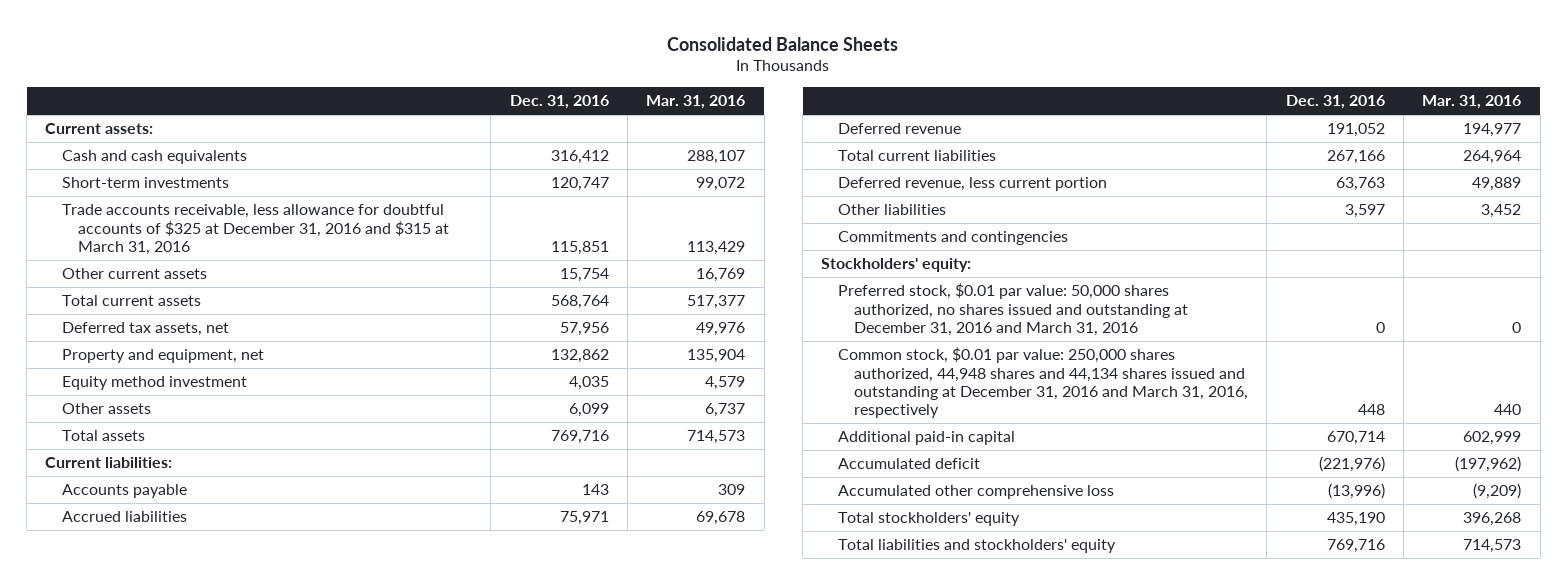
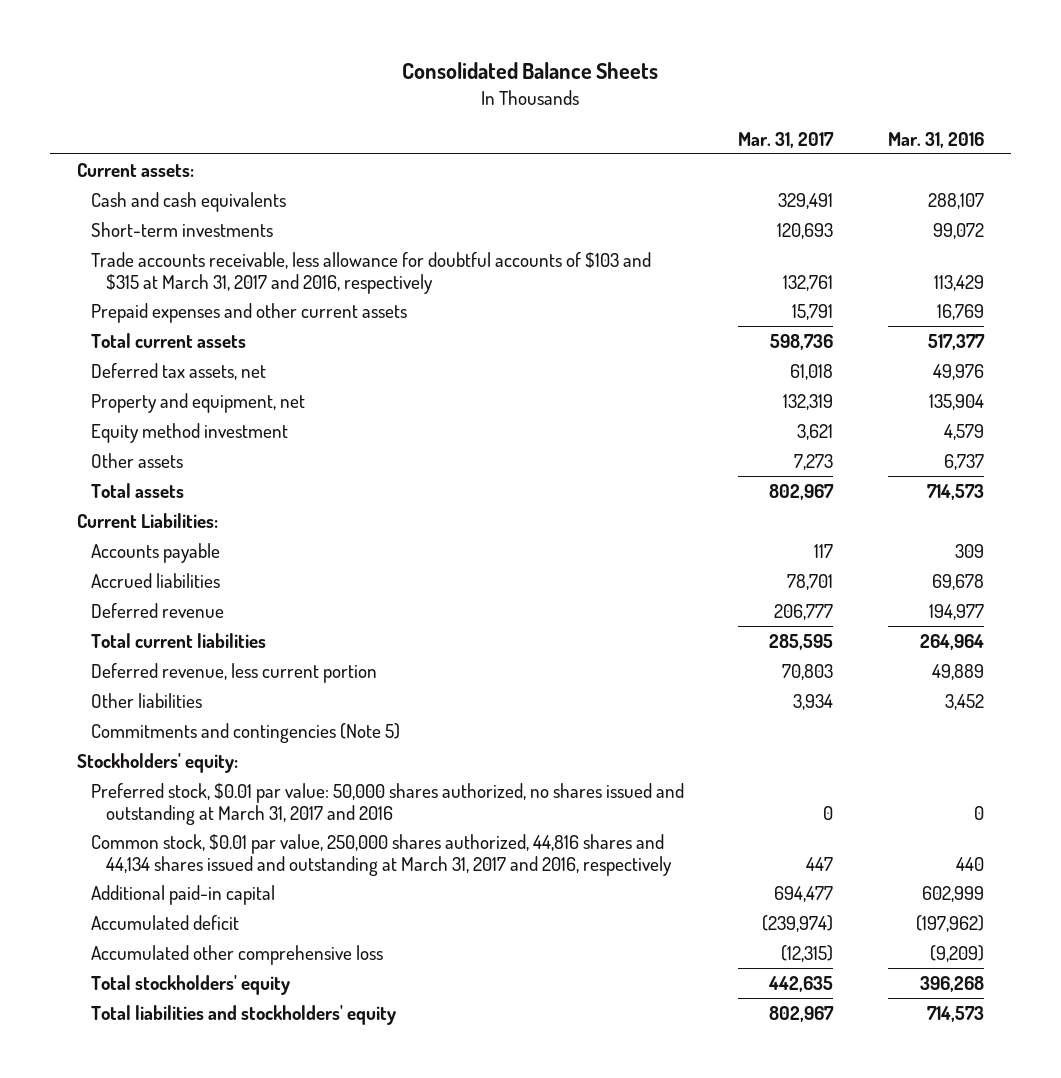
- | Dec. 31, 2016 | Mar. 31, 2016
+ | Mar. 31, 2017 | Mar. 31, 2016
- Trade accounts receivable, less allowance for doubtful accounts of $325 at December 31, 2016 and $315 at March 31, 2016 | 115,851 | 113,429
- Other current assets | 15,754 | 16,769
+ Trade accounts receivable, less allowance for doubtful accounts of $103 and $315 at March 31, 2017 and 2016, respectively | 132,761 | 113,429
+ Prepaid expenses and other current assets | 15,791 | 16,769
- Current liabilities:
+ Current Liabilities:
- Commitments and contingencies
+ Commitments and contingencies (Note 5)
- Preferred stock, $0.01 par value: 50,000 shares authorized, no shares issued and outstanding at December 31, 2016 and March 31, 2016 | 0 | 0
- Common stock, $0.01 par value: 250,000 shares authorized, 44,948 shares and 44,134 shares issued and outstanding at December 31, 2016 and March 31, 2016, respectively | 448 | 440
+ Preferred stock, $0.01 par value: 50,000 shares authorized, no shares issued and outstanding at March 31, 2017 and 2016 | 0 | 0
+ Common stock, $0.01 par value, 250,000 shares authorized, 44,816 shares and 44,134 shares issued and outstanding at March 31, 2017 and 2016, respectively | 447 | 440

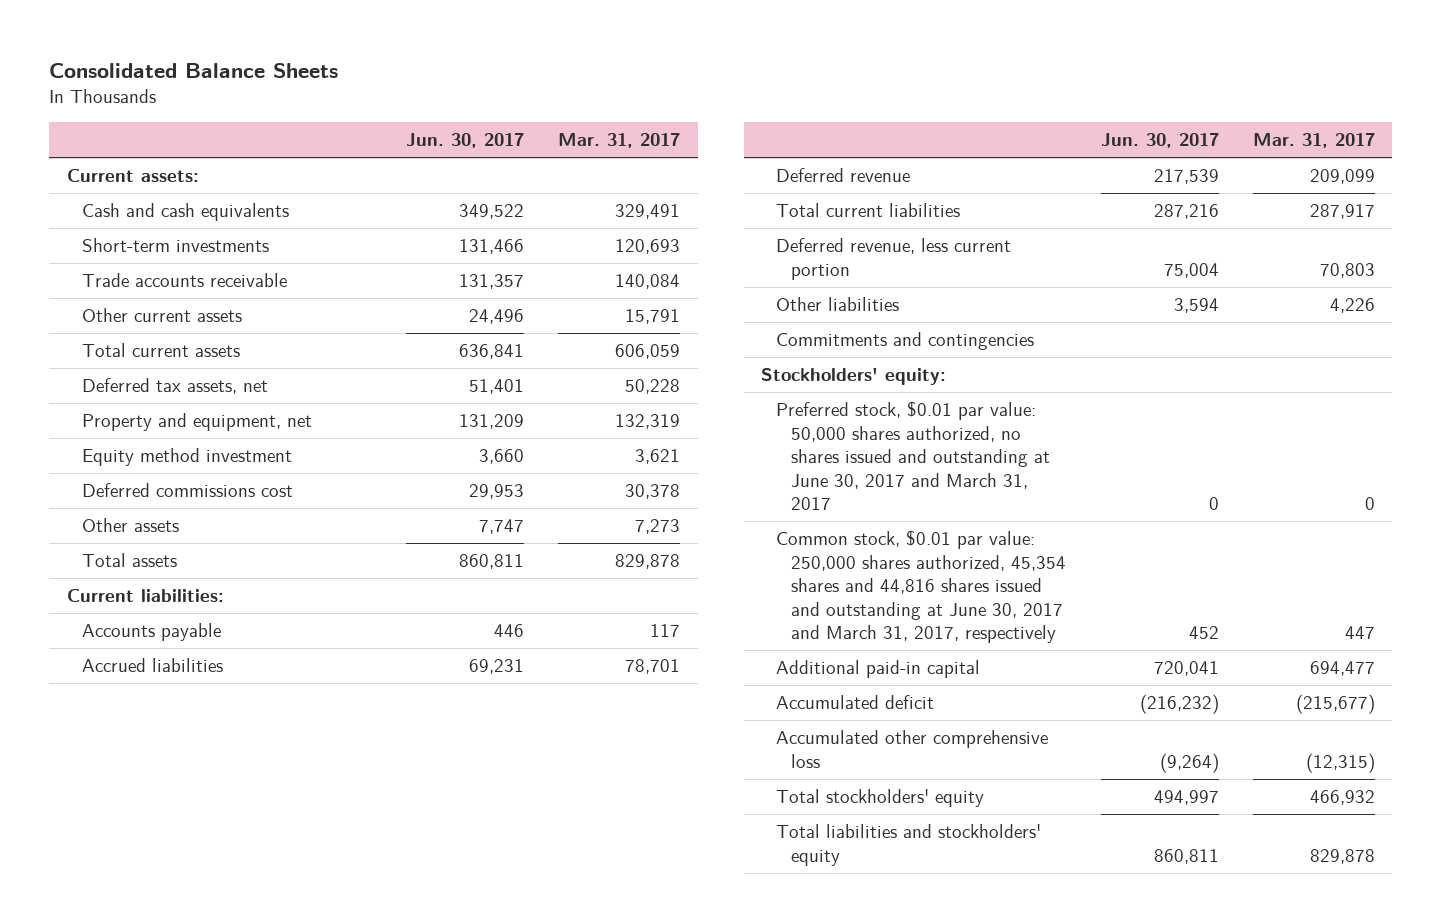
- | Mar. 31, 2017 | Mar. 31, 2016
+ | Jun. 30, 2017 | Mar. 31, 2017
- Trade accounts receivable, less allowance for doubtful accounts of $103 and $315 at March 31, 2017 and 2016, respectively | 132,761 | 113,429
- Prepaid expenses and other current assets | 15,791 | 16,769
- Total current assets | 598,736 | 517,377
- Deferred tax assets, net | 61,018 | 49,976
+ Trade accounts receivable | 131,357 | 140,084
+ Other current assets | 24,496 | 15,791
+ Total current assets | 636,841 | 606,059
+ Deferred tax assets, net | 51,401 | 50,228
+ Deferred commissions cost | 29,953 | 30,378
- Total assets | 802,967 | 714,573
- Current Liabilities:
+ Total assets | 860,811 | 829,878
+ Current liabilities:
- Deferred revenue | 206,777 | 194,977
- Total current liabilities | 285,595 | 264,964
+ Deferred revenue | 217,539 | 209,099
+ Total current liabilities | 287,216 | 287,917
- Other liabilities | 3,934 | 3,452
- Commitments and contingencies (Note 5)
+ Other liabilities | 3,594 | 4,226
+ Commitments and contingencies
- Preferred stock, $0.01 par value: 50,000 shares authorized, no shares issued and outstanding at March 31, 2017 and 2016 | 0 | 0
- Common stock, $0.01 par value, 250,000 shares authorized, 44,816 shares and 44,134 shares issued and outstanding at March 31, 2017 and 2016, respectively | 447 | 440
+ Preferred stock, $0.01 par value: 50,000 shares authorized, no shares issued and outstanding at June 30, 2017 and March 31, 2017 | 0 | 0
+ Common stock, $0.01 par value: 250,000 shares authorized, 45,354 shares and 44,816 shares issued and outstanding at June 30, 2017 and March 31, 2017, respectively | 452 | 447
- Accumulated deficit | (239,974) | (197,962)
+ Accumulated deficit | (216,232) | (215,677)
- Total stockholders' equity | 442,635 | 396,268
- Total liabilities and stockholders' equity | 802,967 | 714,573
+ Total stockholders' equity | 494,997 | 466,932
+ Total liabilities and stockholders' equity | 860,811 | 829,878

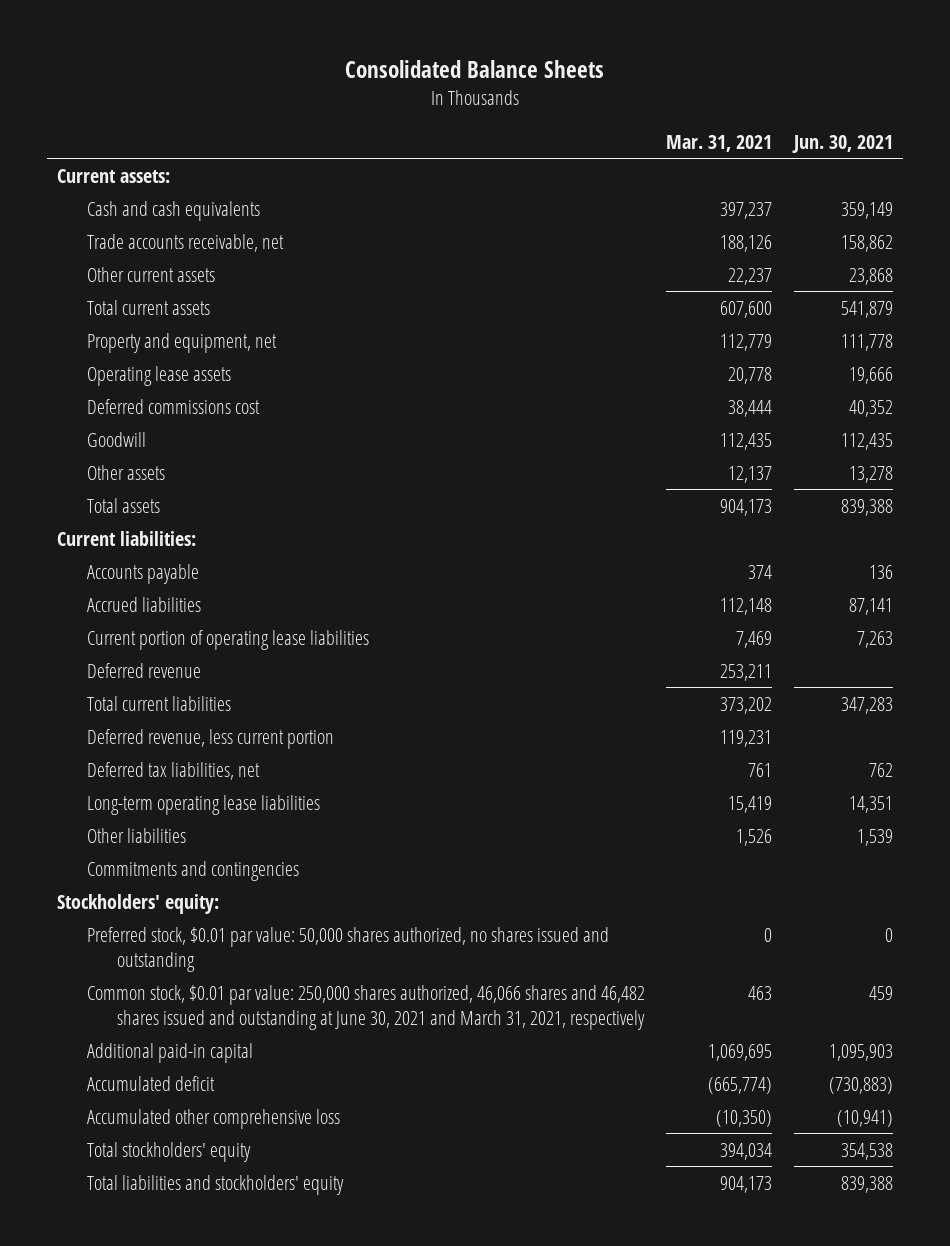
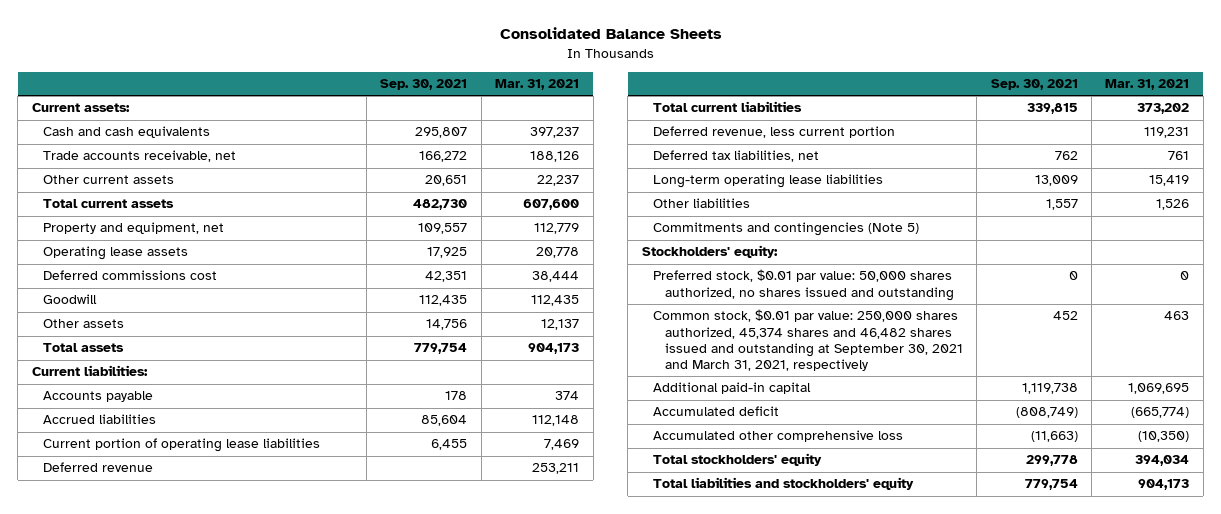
- | Mar. 31, 2021 | Jun. 30, 2021
+ | Sep. 30, 2021 | Mar. 31, 2021
- Commitments and contingencies
+ Commitments and contingencies (Note 5)
- Common stock, $0.01 par value: 250,000 shares authorized, 46,066 shares and 46,482 shares issued and outstanding at June 30, 2021 and March 31, 2021, respectively | 463 | 459
+ Common stock, $0.01 par value: 250,000 shares authorized, 45,374 shares and 46,482 shares issued and outstanding at September 30, 2021 and March 31, 2021, respectively | 452 | 463

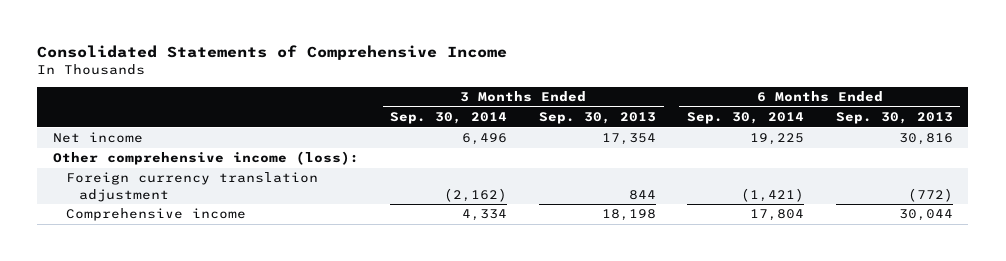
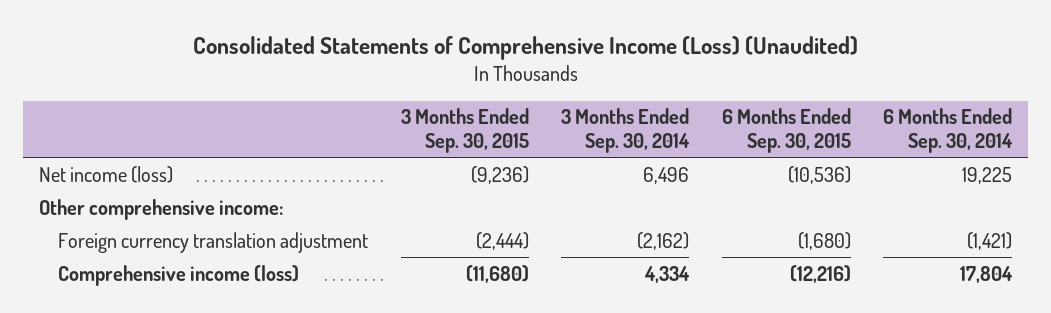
- Consolidated Statements of Comprehensive Income
+ Consolidated Statements of Comprehensive Income (Loss) (Unaudited)
- | 3 Months Ended Sep. 30, 2014 | 3 Months Ended Sep. 30, 2013 | 6 Months Ended Sep. 30, 2014 | 6 Months Ended Sep. 30, 2013
+ | 3 Months Ended Sep. 30, 2015 | 3 Months Ended Sep. 30, 2014 | 6 Months Ended Sep. 30, 2015 | 6 Months Ended Sep. 30, 2014
- Net income | 6,496 | 17,354 | 19,225 | 30,816
- Other comprehensive income (loss):
+ Net income (loss) | (9,236) | 6,496 | (10,536) | 19,225
+ Other comprehensive income:
- Comprehensive income | 4,334 | 18,198 | 17,804 | 30,044
+ Comprehensive income (loss) | (11,680) | 4,334 | (12,216) | 17,804

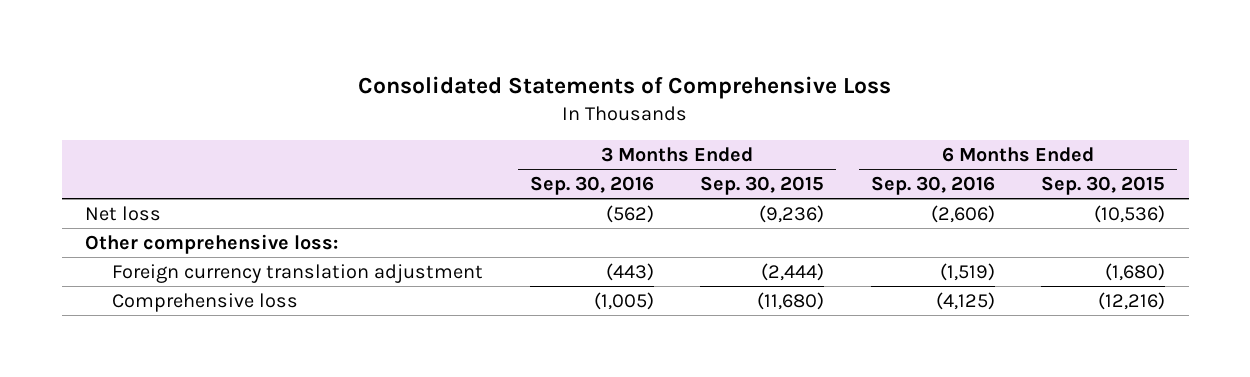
- Consolidated Statements of Comprehensive Income (Loss) (Unaudited)
+ Consolidated Statements of Comprehensive Loss
- | 3 Months Ended Sep. 30, 2015 | 3 Months Ended Sep. 30, 2014 | 6 Months Ended Sep. 30, 2015 | 6 Months Ended Sep. 30, 2014
+ | 3 Months Ended Sep. 30, 2016 | 3 Months Ended Sep. 30, 2015 | 6 Months Ended Sep. 30, 2016 | 6 Months Ended Sep. 30, 2015
- Net income (loss) | (9,236) | 6,496 | (10,536) | 19,225
- Other comprehensive income:
+ Net loss | (562) | (9,236) | (2,606) | (10,536)
+ Other comprehensive loss:
- Comprehensive income (loss) | (11,680) | 4,334 | (12,216) | 17,804
+ Comprehensive loss | (1,005) | (11,680) | (4,125) | (12,216)

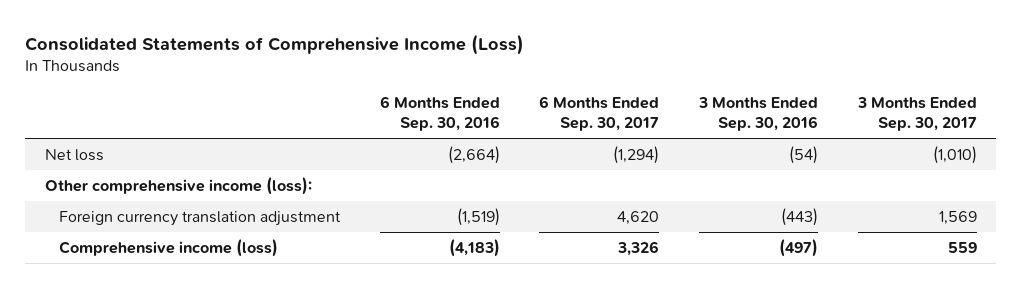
- Consolidated Statements of Comprehensive Loss
+ Consolidated Statements of Comprehensive Income (Loss)
- | 3 Months Ended Sep. 30, 2016 | 3 Months Ended Sep. 30, 2015 | 6 Months Ended Sep. 30, 2016 | 6 Months Ended Sep. 30, 2015
+ | 6 Months Ended Sep. 30, 2016 | 6 Months Ended Sep. 30, 2017 | 3 Months Ended Sep. 30, 2016 | 3 Months Ended Sep. 30, 2017
- Net loss | (562) | (9,236) | (2,606) | (10,536)
- Other comprehensive loss:
+ Net loss | (2,664) | (1,294) | (54) | (1,010)
+ Other comprehensive income (loss):
- Comprehensive loss | (1,005) | (11,680) | (4,125) | (12,216)
+ Comprehensive income (loss) | (4,183) | 3,326 | (497) | 559

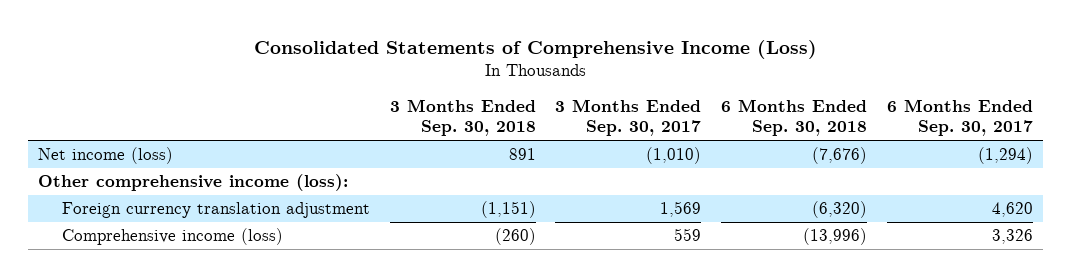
- | 6 Months Ended Sep. 30, 2016 | 6 Months Ended Sep. 30, 2017 | 3 Months Ended Sep. 30, 2016 | 3 Months Ended Sep. 30, 2017
+ | 3 Months Ended Sep. 30, 2018 | 3 Months Ended Sep. 30, 2017 | 6 Months Ended Sep. 30, 2018 | 6 Months Ended Sep. 30, 2017
- Net loss | (2,664) | (1,294) | (54) | (1,010)
+ Net income (loss) | 891 | (1,010) | (7,676) | (1,294)

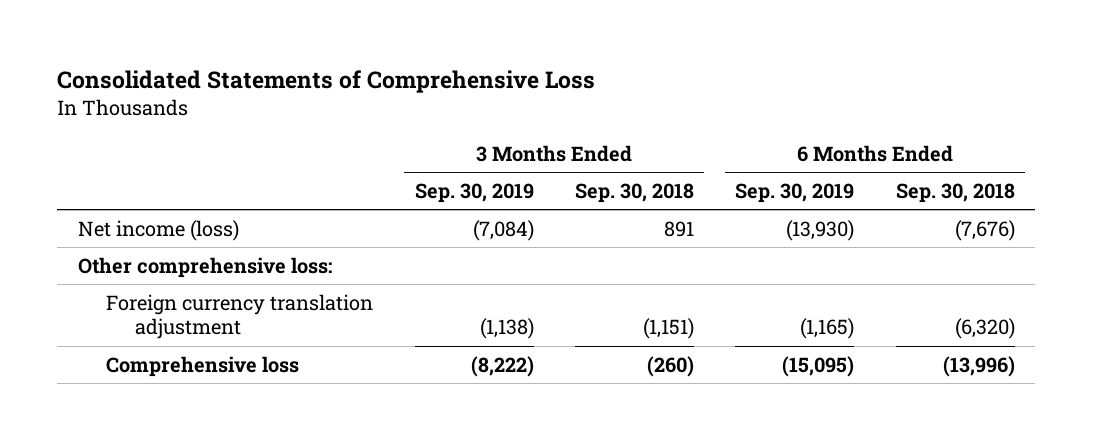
- Consolidated Statements of Comprehensive Income (Loss)
+ Consolidated Statements of Comprehensive Loss
- | 3 Months Ended Sep. 30, 2018 | 3 Months Ended Sep. 30, 2017 | 6 Months Ended Sep. 30, 2018 | 6 Months Ended Sep. 30, 2017
+ | 3 Months Ended Sep. 30, 2019 | 3 Months Ended Sep. 30, 2018 | 6 Months Ended Sep. 30, 2019 | 6 Months Ended Sep. 30, 2018
- Other comprehensive income (loss):
+ Other comprehensive loss:
- Comprehensive income (loss) | (260) | 559 | (13,996) | 3,326
+ Comprehensive loss | (8,222) | (260) | (15,095) | (13,996)

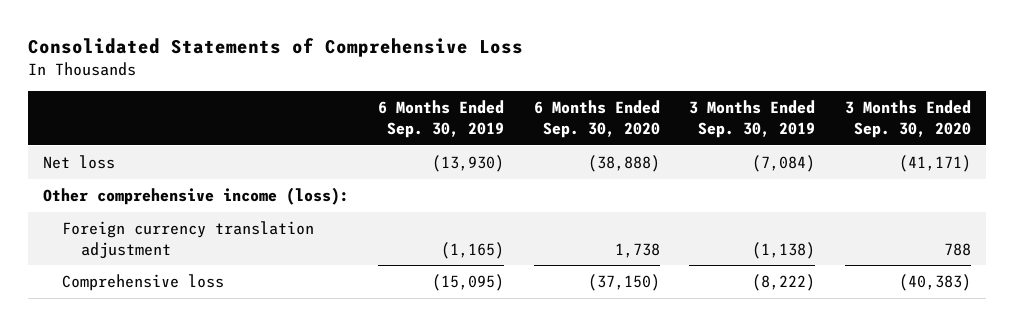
- | 3 Months Ended Sep. 30, 2019 | 3 Months Ended Sep. 30, 2018 | 6 Months Ended Sep. 30, 2019 | 6 Months Ended Sep. 30, 2018
+ | 6 Months Ended Sep. 30, 2019 | 6 Months Ended Sep. 30, 2020 | 3 Months Ended Sep. 30, 2019 | 3 Months Ended Sep. 30, 2020
- Net income (loss) | (7,084) | 891 | (13,930) | (7,676)
- Other comprehensive loss:
+ Net loss | (13,930) | (38,888) | (7,084) | (41,171)
+ Other comprehensive income (loss):

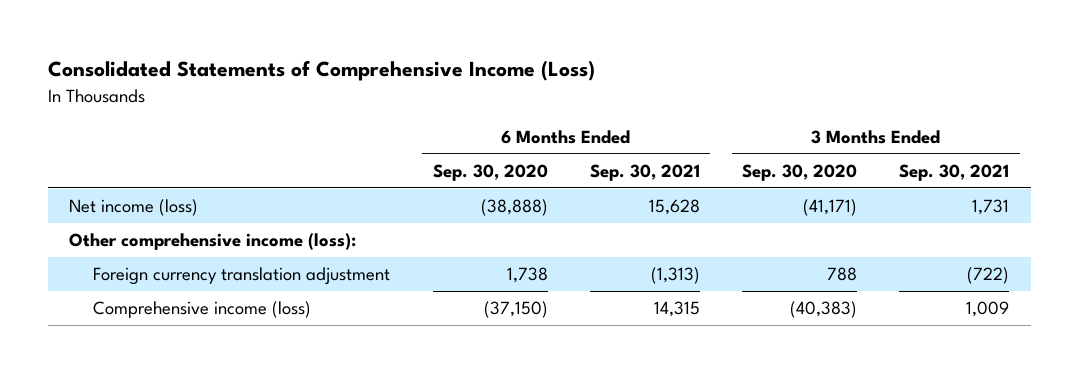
- Consolidated Statements of Comprehensive Loss
+ Consolidated Statements of Comprehensive Income (Loss)
- | 6 Months Ended Sep. 30, 2019 | 6 Months Ended Sep. 30, 2020 | 3 Months Ended Sep. 30, 2019 | 3 Months Ended Sep. 30, 2020
+ | 6 Months Ended Sep. 30, 2020 | 6 Months Ended Sep. 30, 2021 | 3 Months Ended Sep. 30, 2020 | 3 Months Ended Sep. 30, 2021
- Net loss | (13,930) | (38,888) | (7,084) | (41,171)
+ Net income (loss) | (38,888) | 15,628 | (41,171) | 1,731
- Comprehensive loss | (15,095) | (37,150) | (8,222) | (40,383)
+ Comprehensive income (loss) | (37,150) | 14,315 | (40,383) | 1,009

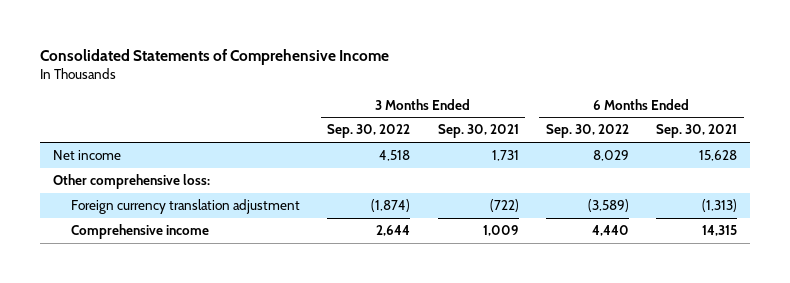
- Consolidated Statements of Comprehensive Income (Loss)
+ Consolidated Statements of Comprehensive Income
- | 6 Months Ended Sep. 30, 2020 | 6 Months Ended Sep. 30, 2021 | 3 Months Ended Sep. 30, 2020 | 3 Months Ended Sep. 30, 2021
+ | 3 Months Ended Sep. 30, 2022 | 3 Months Ended Sep. 30, 2021 | 6 Months Ended Sep. 30, 2022 | 6 Months Ended Sep. 30, 2021
- Net income (loss) | (38,888) | 15,628 | (41,171) | 1,731
- Other comprehensive income (loss):
+ Net income | 4,518 | 1,731 | 8,029 | 15,628
+ Other comprehensive loss:
- Comprehensive income (loss) | (37,150) | 14,315 | (40,383) | 1,009
+ Comprehensive income | 2,644 | 1,009 | 4,440 | 14,315

